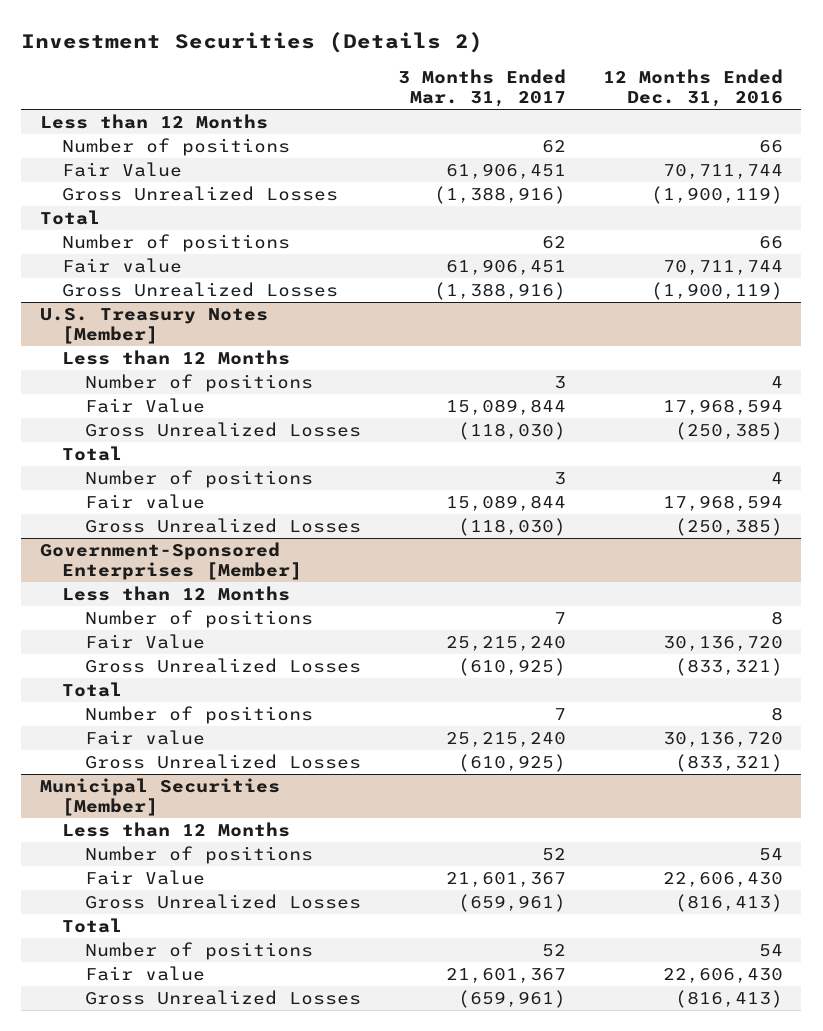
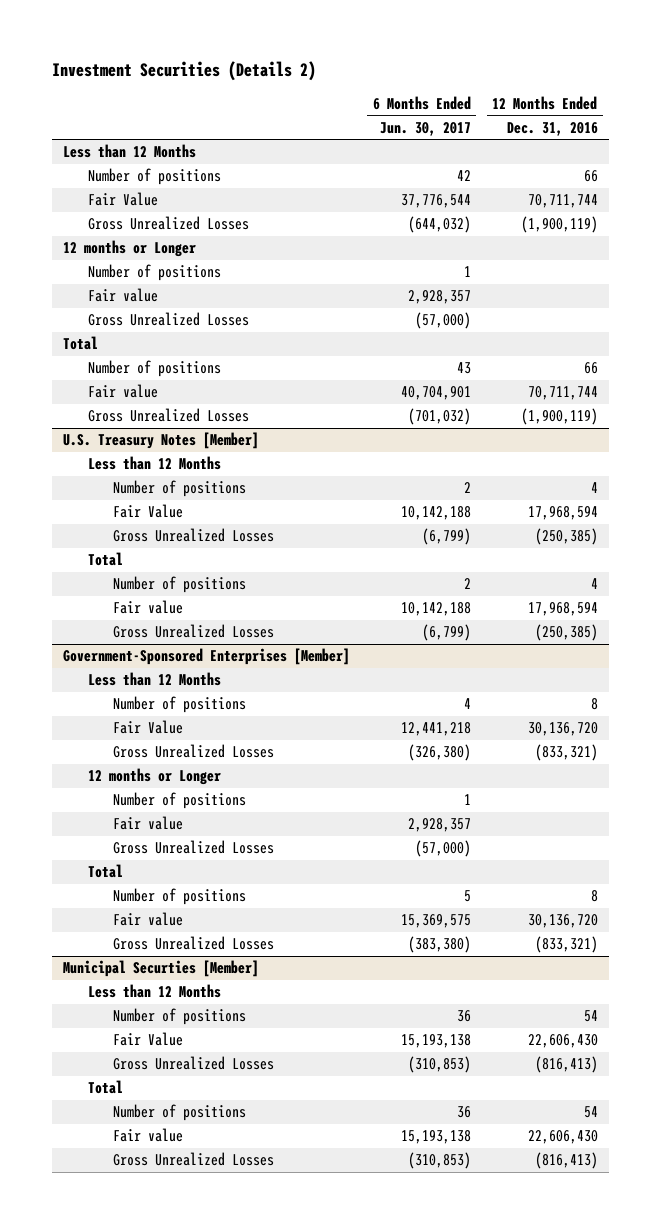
- | 3 Months Ended Mar. 31, 2017 | 12 Months Ended Dec. 31, 2016
+ | 6 Months Ended Jun. 30, 2017 | 12 Months Ended Dec. 31, 2016
+ 12 months or Longer
+ Number of positions | 1 |
+ Fair value | 2,928,357 |
+ Gross Unrealized Losses | (57,000) |
@ Government-Sponsored Enterprises [Member]
+ 12 months or Longer
+ Number of positions | 1 |
+ Fair value | 2,928,357 |
+ Gross Unrealized Losses | (57,000) |
- Municipal Securities [Member]
+ Municipal Securties [Member]

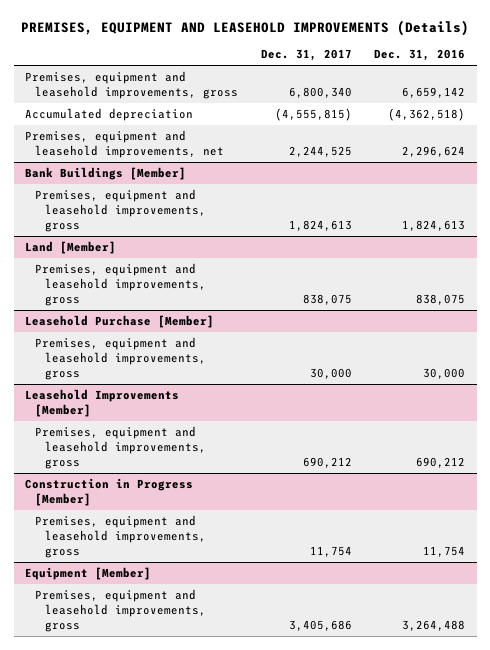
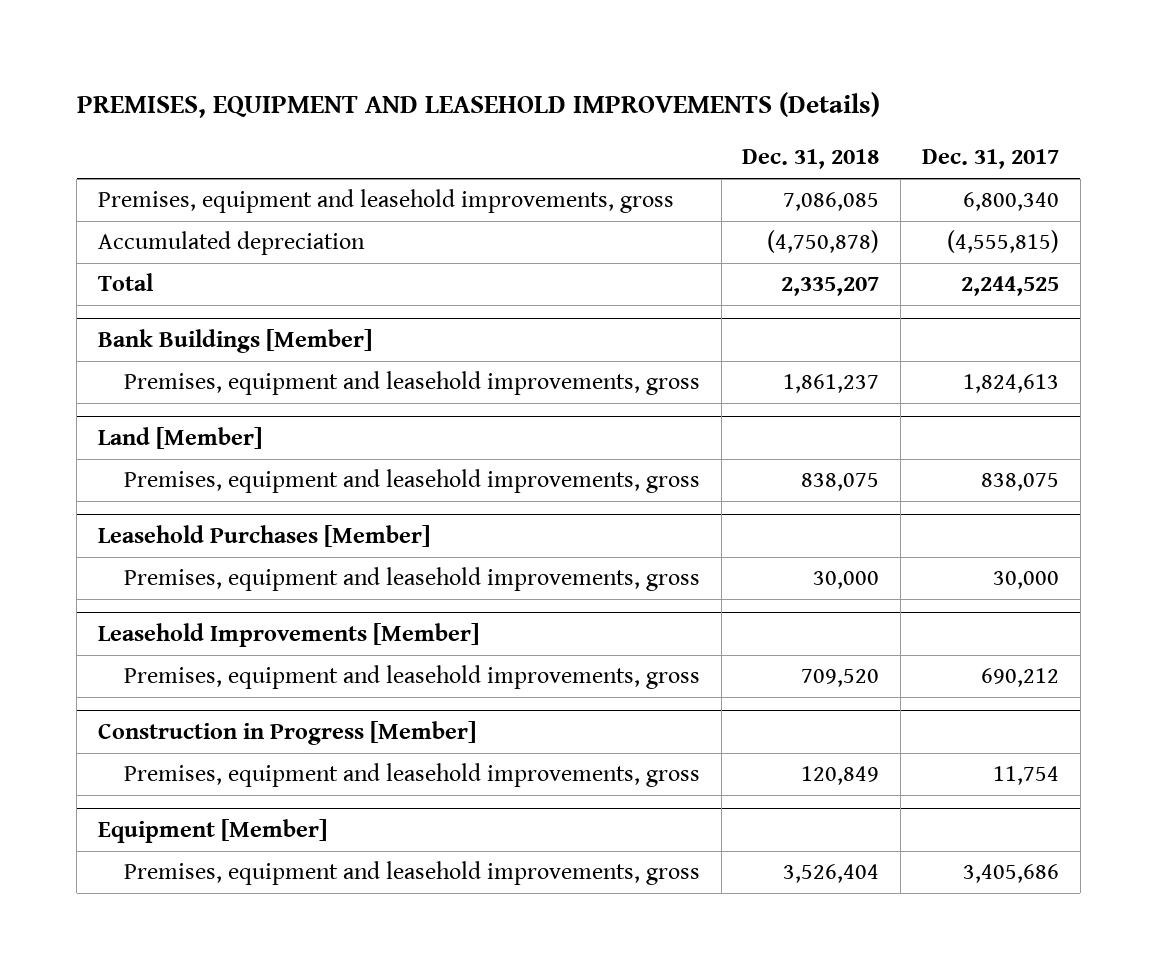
- | Dec. 31, 2017 | Dec. 31, 2016
+ | Dec. 31, 2018 | Dec. 31, 2017
- Premises, equipment and leasehold improvements, net | 2,244,525 | 2,296,624
+ Total | 2,335,207 | 2,244,525
- Leasehold Purchase [Member]
+ Leasehold Purchases [Member]

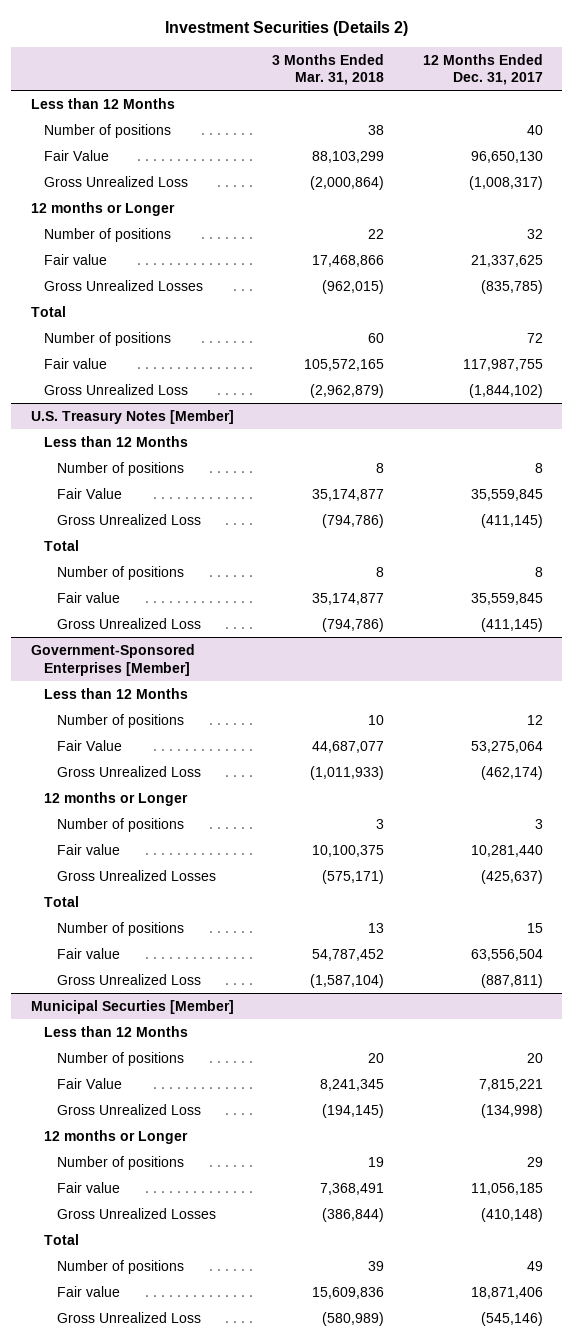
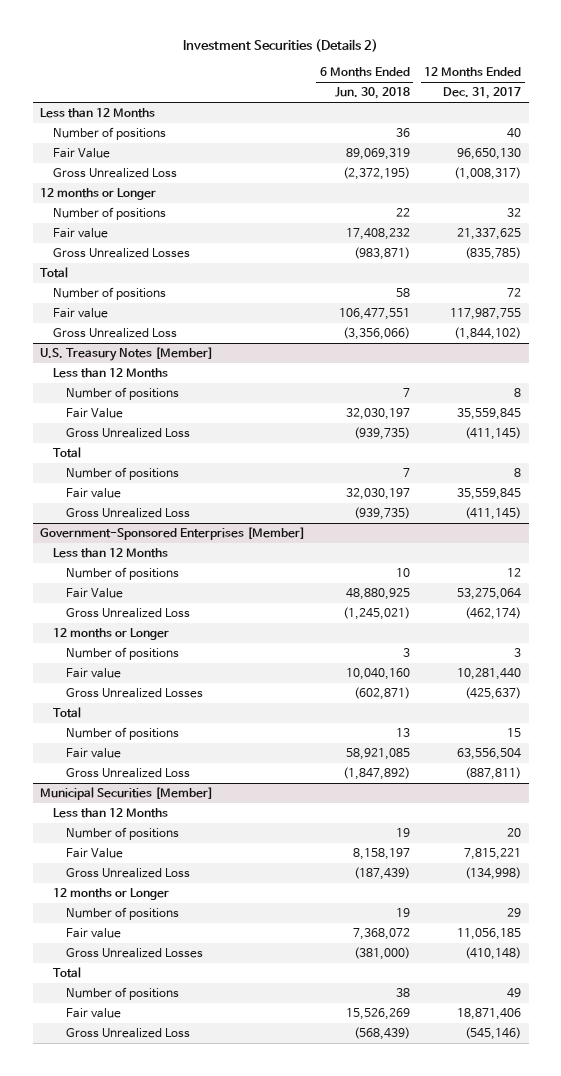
- | 3 Months Ended Mar. 31, 2018 | 12 Months Ended Dec. 31, 2017
+ | 6 Months Ended Jun. 30, 2018 | 12 Months Ended Dec. 31, 2017
- Municipal Securties [Member]
+ Municipal Securities [Member]

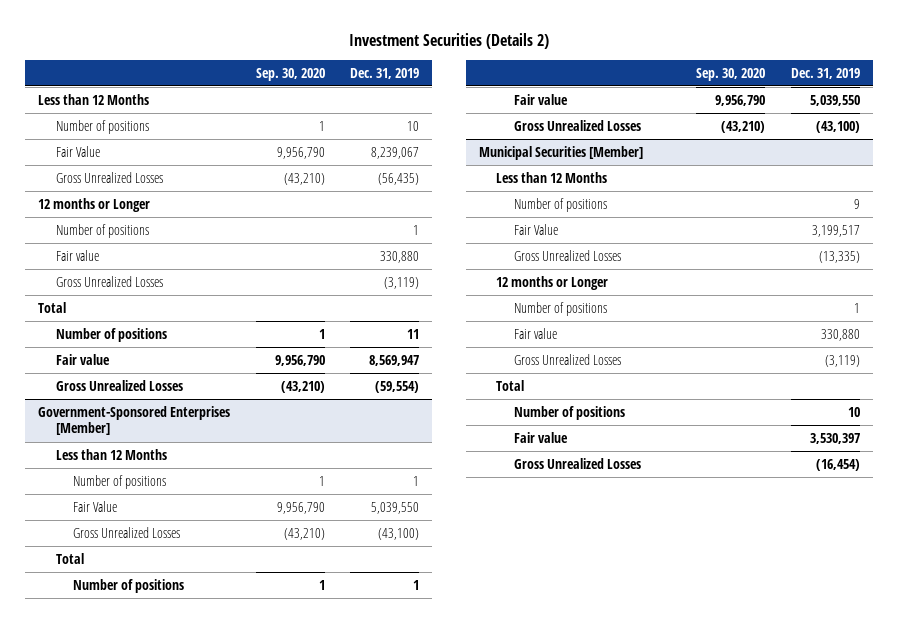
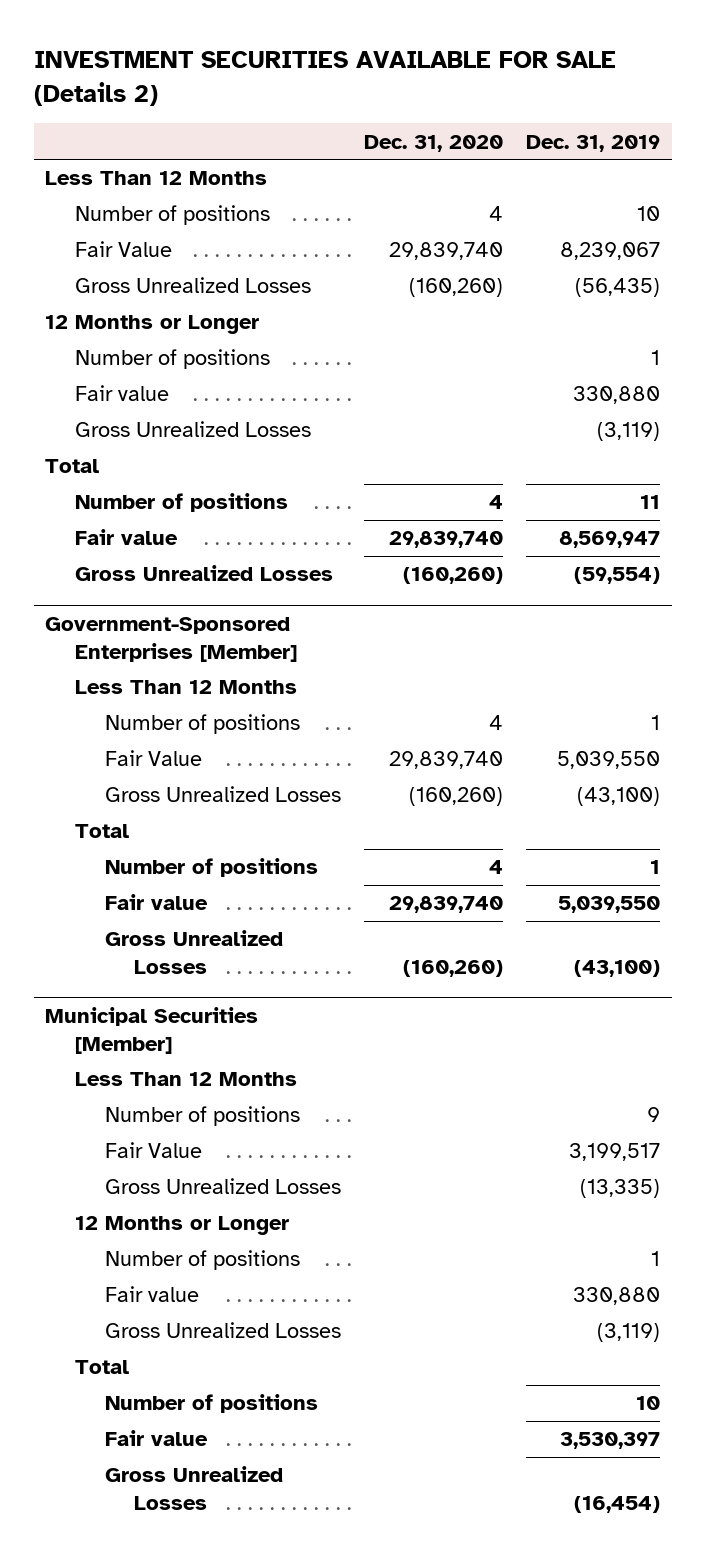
- Investment Securities (Details 2)
+ INVESTMENT SECURITIES AVAILABLE FOR SALE (Details 2)
- | Sep. 30, 2020 | Dec. 31, 2019
+ | Dec. 31, 2020 | Dec. 31, 2019
- Less than 12 Months
+ Less Than 12 Months
- 12 months or Longer
+ 12 Months or Longer
@ Government-Sponsored Enterprises [Member]
- Less than 12 Months
+ Less Than 12 Months
@ Municipal Securities [Member]
- Less than 12 Months
+ Less Than 12 Months
- 12 months or Longer
+ 12 Months or Longer

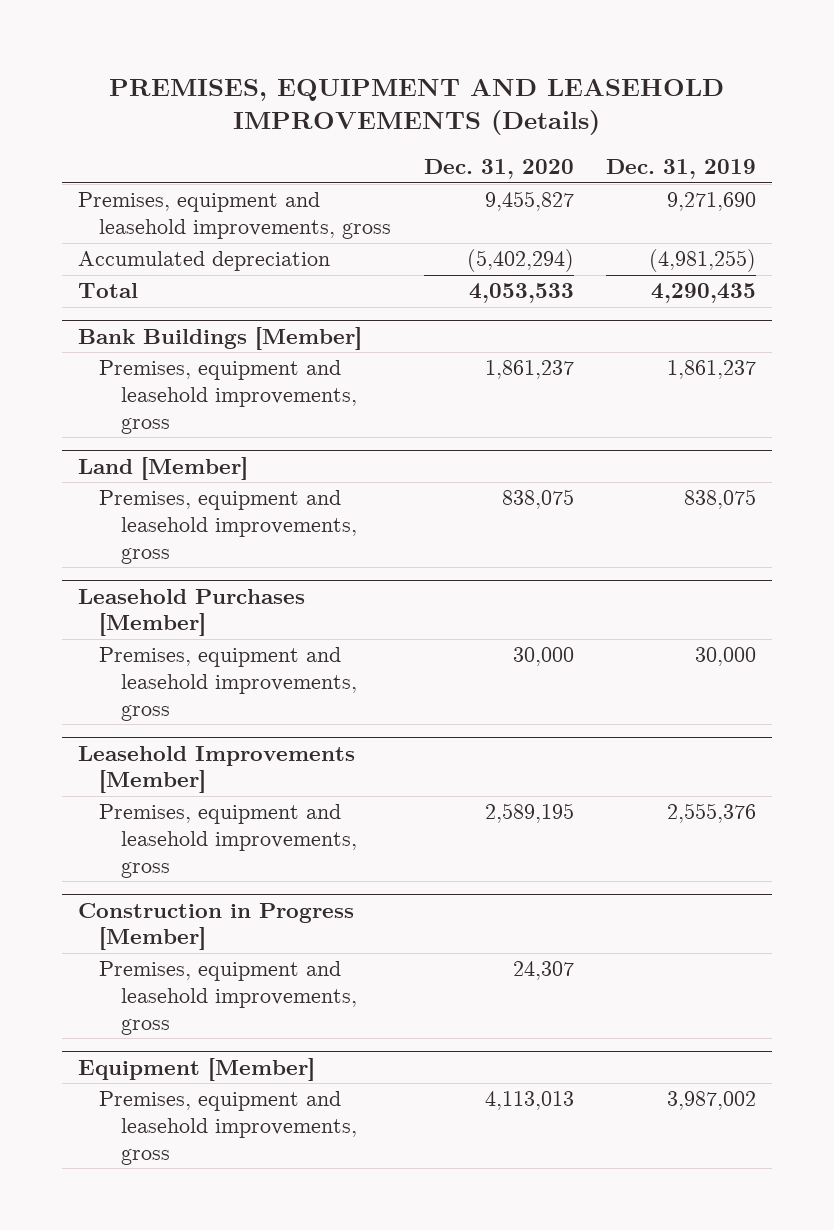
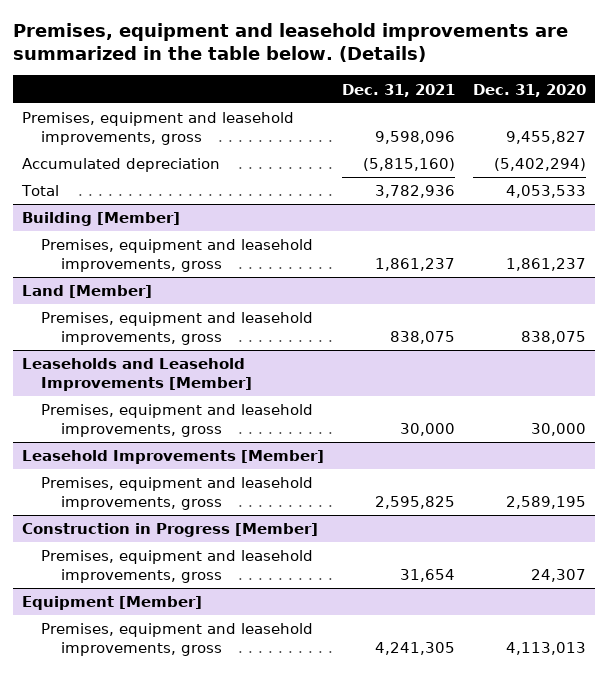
- PREMISES, EQUIPMENT AND LEASEHOLD IMPROVEMENTS (Details)
+ Premises, equipment and leasehold improvements are summarized in the table below. (Details)
- | Dec. 31, 2020 | Dec. 31, 2019
+ | Dec. 31, 2021 | Dec. 31, 2020
- Bank Buildings [Member]
+ Building [Member]
- Leasehold Purchases [Member]
+ Leaseholds and Leasehold Improvements [Member]

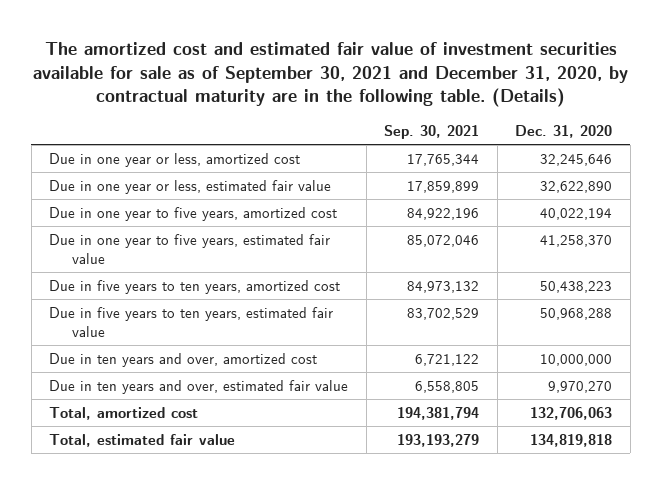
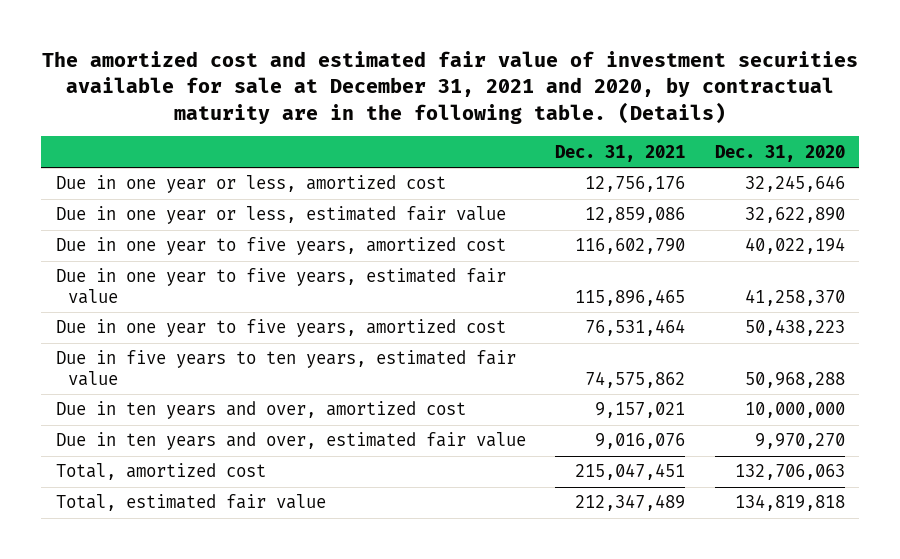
- The amortized cost and estimated fair value of investment securities available for sale as of September 30, 2021 and December 31, 2020, by contractual maturity are in the following table. (Details)
+ The amortized cost and estimated fair value of investment securities available for sale at December 31, 2021 and 2020, by contractual maturity are in the following table. (Details)
- | Sep. 30, 2021 | Dec. 31, 2020
+ | Dec. 31, 2021 | Dec. 31, 2020
- Due in five years to ten years, amortized cost | 84,973,132 | 50,438,223
+ Due in one year to five years, amortized cost | 76,531,464 | 50,438,223

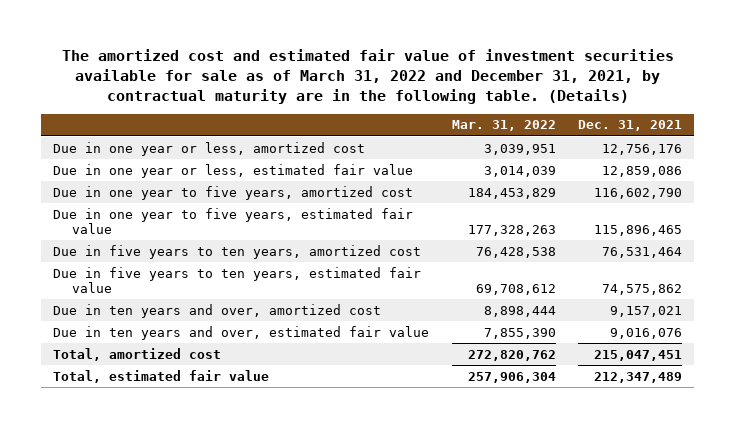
- The amortized cost and estimated fair value of investment securities available for sale at December 31, 2021 and 2020, by contractual maturity are in the following table. (Details)
+ The amortized cost and estimated fair value of investment securities available for sale as of March 31, 2022 and December 31, 2021, by contractual maturity are in the following table. (Details)
- | Dec. 31, 2021 | Dec. 31, 2020
+ | Mar. 31, 2022 | Dec. 31, 2021
- Due in one year to five years, amortized cost | 76,531,464 | 50,438,223
+ Due in five years to ten years, amortized cost | 76,428,538 | 76,531,464

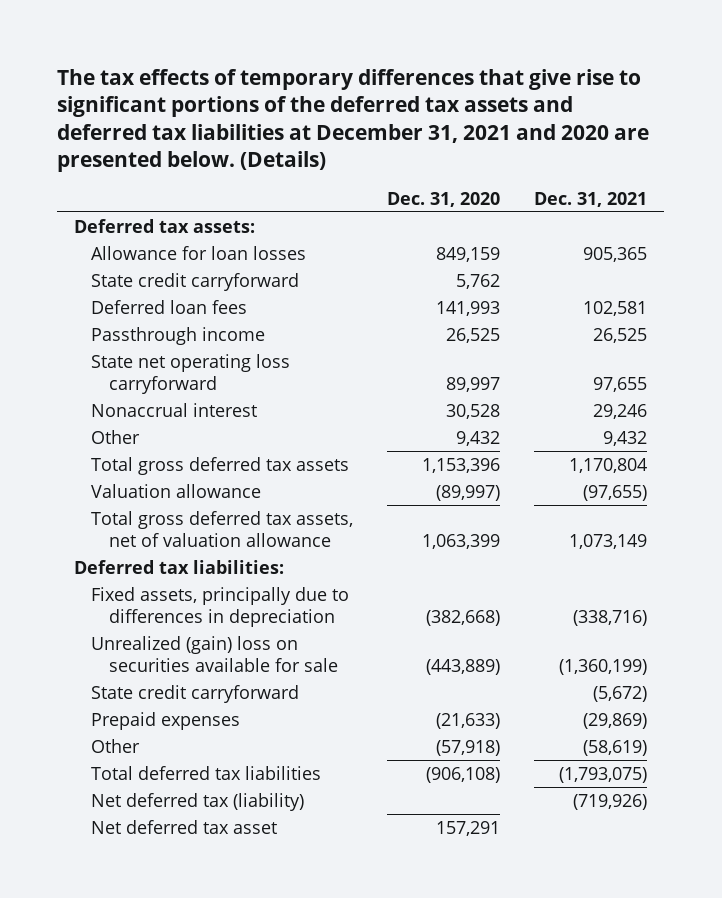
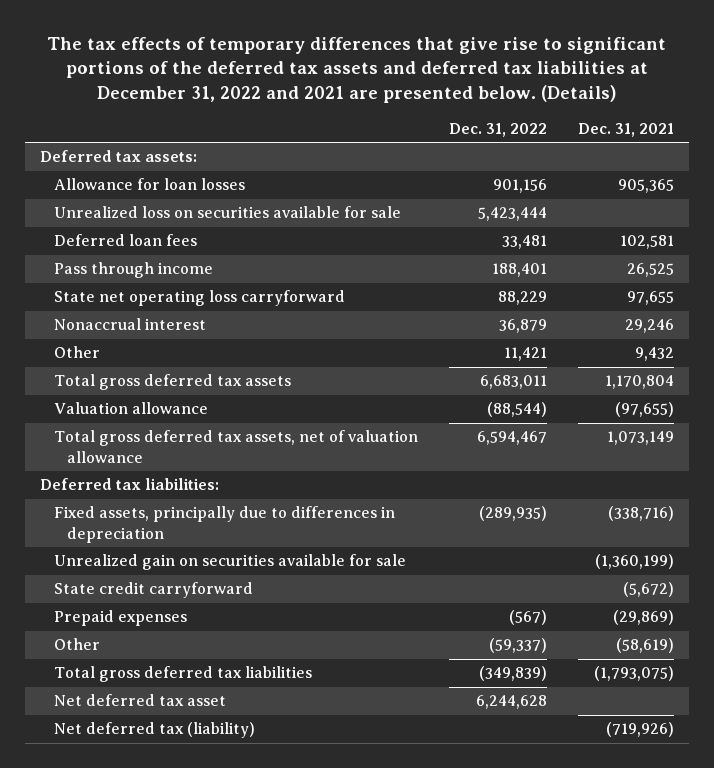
- The tax effects of temporary differences that give rise to significant portions of the deferred tax assets and deferred tax liabilities at December 31, 2021 and 2020 are presented below. (Details)
+ The tax effects of temporary differences that give rise to significant portions of the deferred tax assets and deferred tax liabilities at December 31, 2022 and 2021 are presented below. (Details)
- | Dec. 31, 2020 | Dec. 31, 2021
+ | Dec. 31, 2022 | Dec. 31, 2021
- State credit carryforward | 5,762 |
+ Unrealized loss on securities available for sale | 5,423,444 |
- Passthrough income | 26,525 | 26,525
+ Pass through income | 188,401 | 26,525
- Unrealized (gain) loss on securities available for sale | (443,889) | (1,360,199)
+ Unrealized gain on securities available for sale | | (1,360,199)
- Total deferred tax liabilities | (906,108) | (1,793,075)
+ Total gross deferred tax liabilities | (349,839) | (1,793,075)
moved down: Net deferred tax (liability) | | (719,926)

